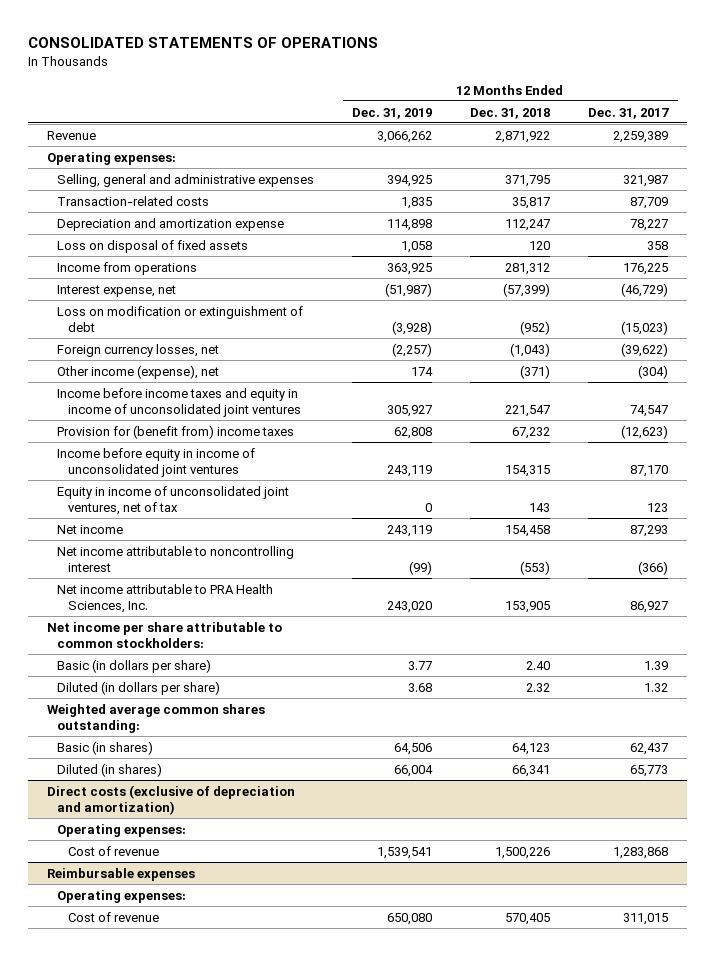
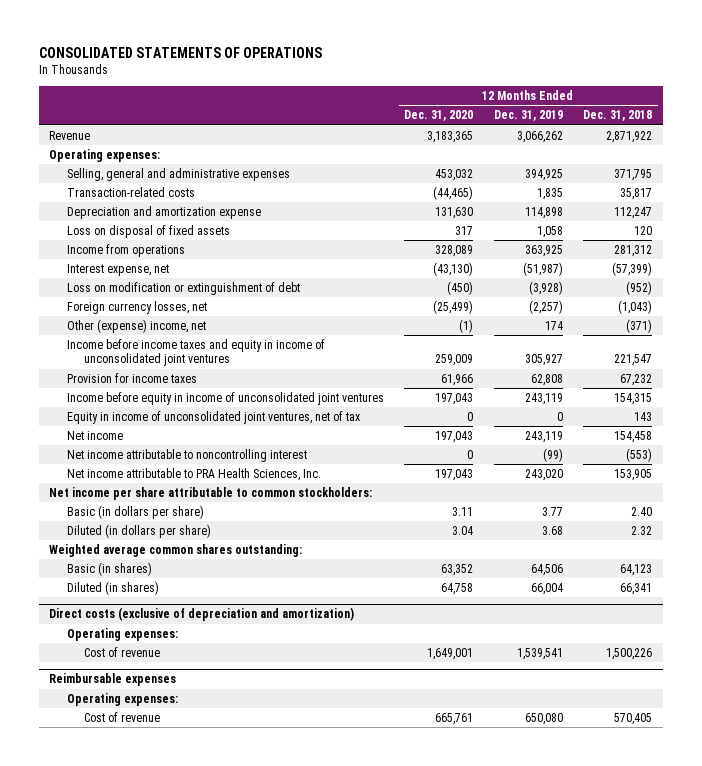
- | 12 Months Ended Dec. 31, 2019 | 12 Months Ended Dec. 31, 2018 | 12 Months Ended Dec. 31, 2017
+ | 12 Months Ended Dec. 31, 2020 | 12 Months Ended Dec. 31, 2019 | 12 Months Ended Dec. 31, 2018
- Other income (expense), net | 174 | (371) | (304)
+ Other (expense) income, net | (1) | 174 | (371)
- Provision for (benefit from) income taxes | 62,808 | 67,232 | (12,623)
+ Provision for income taxes | 61,966 | 62,808 | 67,232

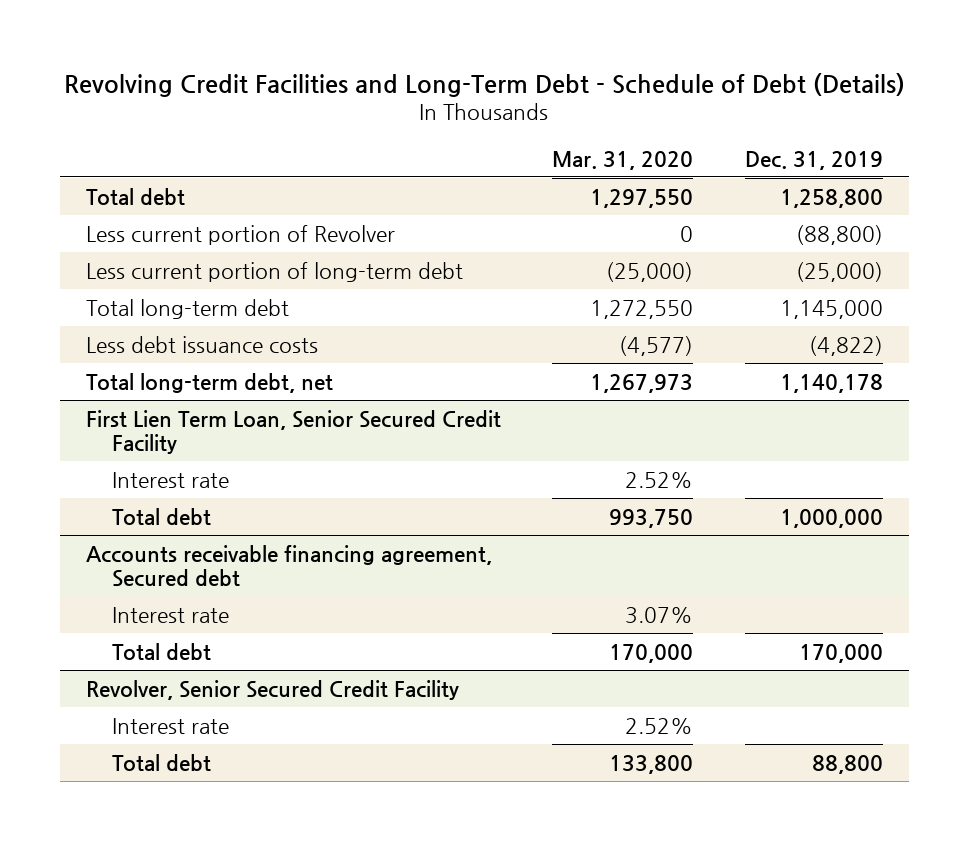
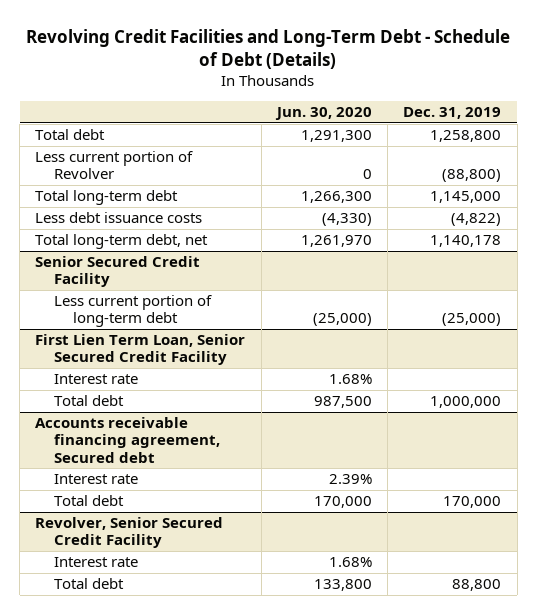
- | Mar. 31, 2020 | Dec. 31, 2019
+ | Jun. 30, 2020 | Dec. 31, 2019
- Less current portion of long-term debt | (25,000) | (25,000)
+ Senior Secured Credit Facility
+ Less current portion of long-term debt | (25,000) | (25,000)

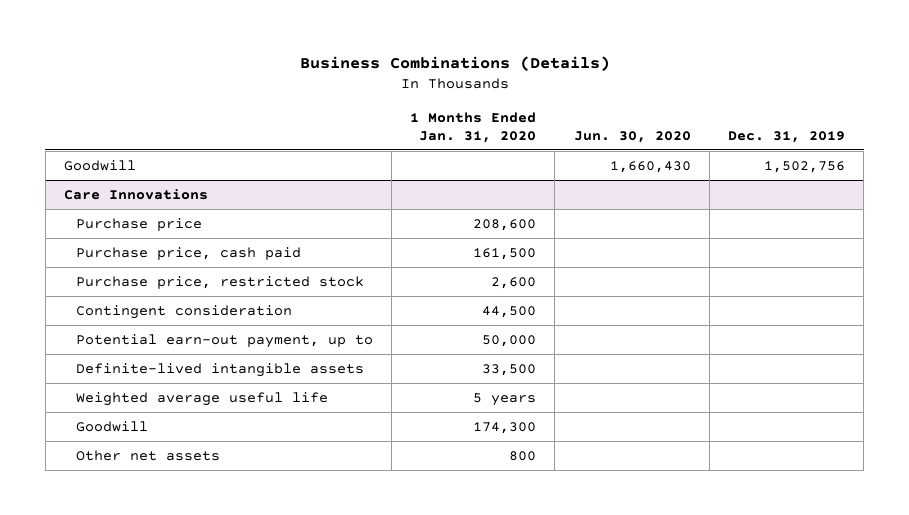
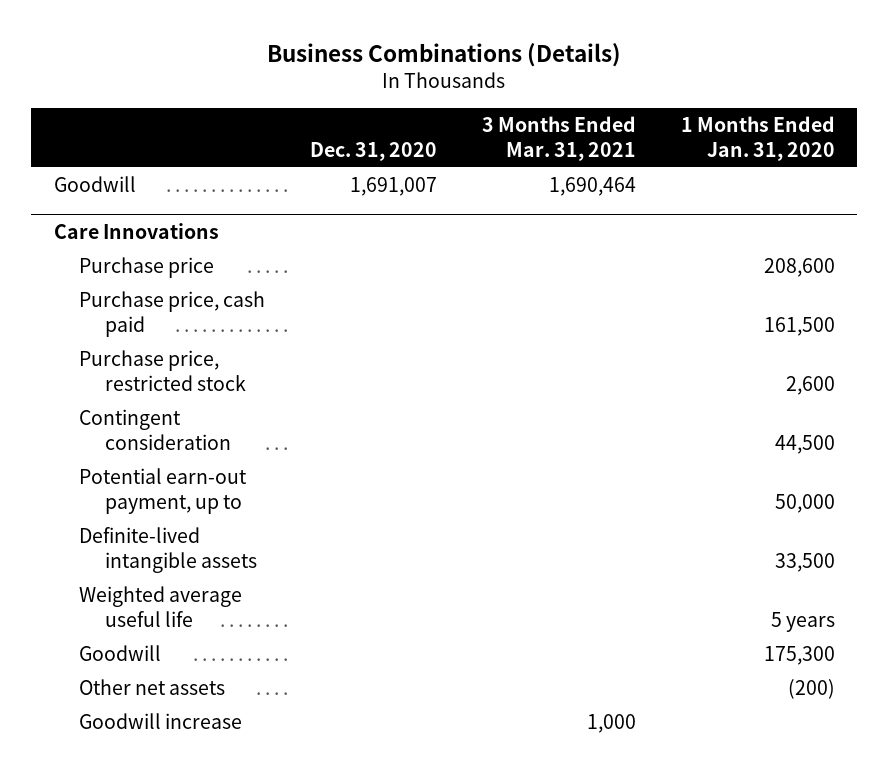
- | 1 Months Ended Jan. 31, 2020 | Jun. 30, 2020 | Dec. 31, 2019
+ | Dec. 31, 2020 | 3 Months Ended Mar. 31, 2021 | 1 Months Ended Jan. 31, 2020
@ Care Innovations
- Goodwill | 174,300 | |
- Other net assets | 800 | |
+ Goodwill | | | 175,300
+ Other net assets | | | (200)
+ Goodwill increase | | 1,000 |

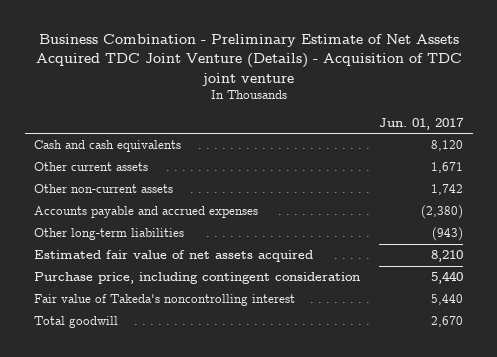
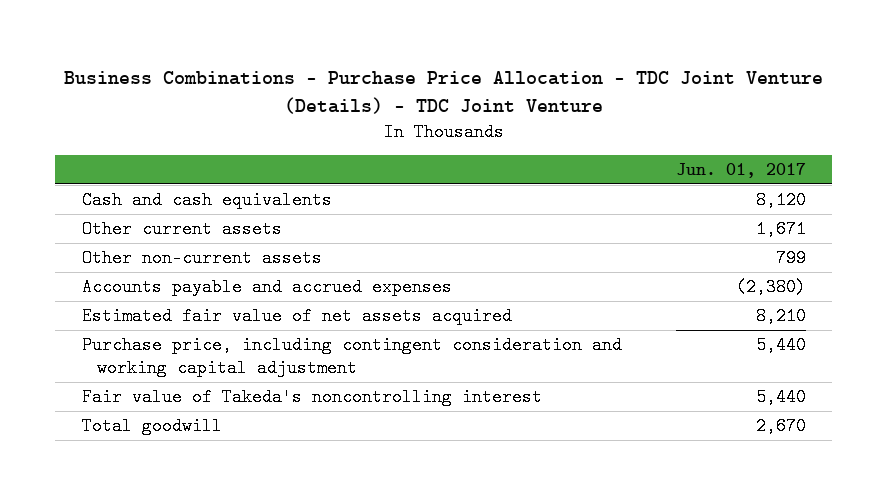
- Business Combination - Preliminary Estimate of Net Assets Acquired TDC Joint Venture (Details) - Acquisition of TDC joint venture
+ Business Combinations - Purchase Price Allocation - TDC Joint Venture (Details) - TDC Joint Venture
- Other non-current assets | 1,742
+ Other non-current assets | 799
- Other long-term liabilities | (943)
- Purchase price, including contingent consideration | 5,440
+ Purchase price, including contingent consideration and working capital adjustment | 5,440

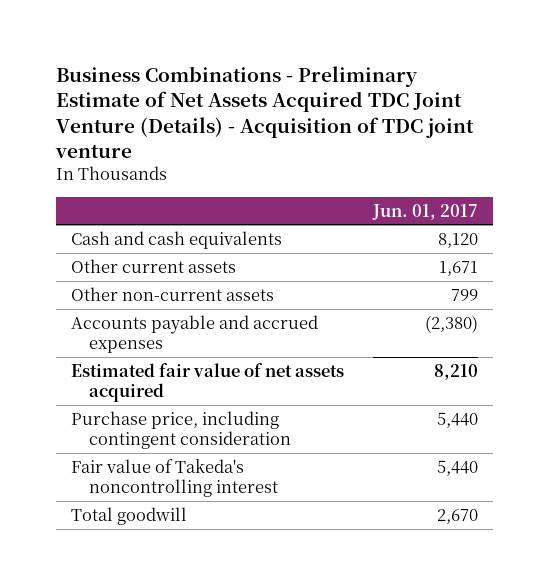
- Business Combinations - Purchase Price Allocation - TDC Joint Venture (Details) - TDC Joint Venture
+ Business Combinations - Preliminary Estimate of Net Assets Acquired TDC Joint Venture (Details) - Acquisition of TDC joint venture
- Purchase price, including contingent consideration and working capital adjustment | 5,440
+ Purchase price, including contingent consideration | 5,440

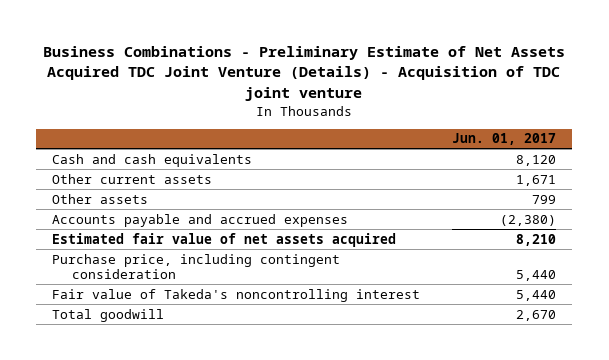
- Other non-current assets | 799
+ Other assets | 799

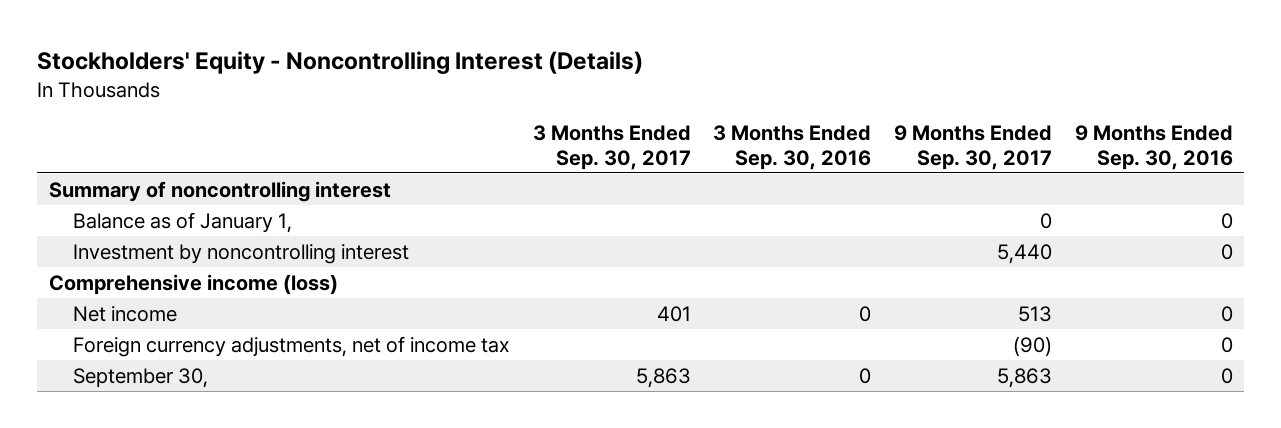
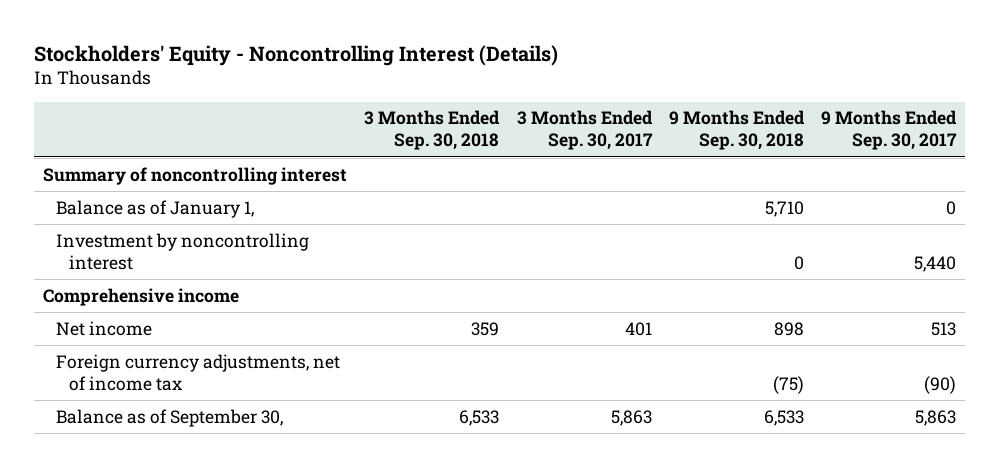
- | 3 Months Ended Sep. 30, 2017 | 3 Months Ended Sep. 30, 2016 | 9 Months Ended Sep. 30, 2017 | 9 Months Ended Sep. 30, 2016
+ | 3 Months Ended Sep. 30, 2018 | 3 Months Ended Sep. 30, 2017 | 9 Months Ended Sep. 30, 2018 | 9 Months Ended Sep. 30, 2017
- Comprehensive income (loss)
+ Comprehensive income
- September 30, | 5,863 | 0 | 5,863 | 0
+ Balance as of September 30, | 6,533 | 5,863 | 6,533 | 5,863

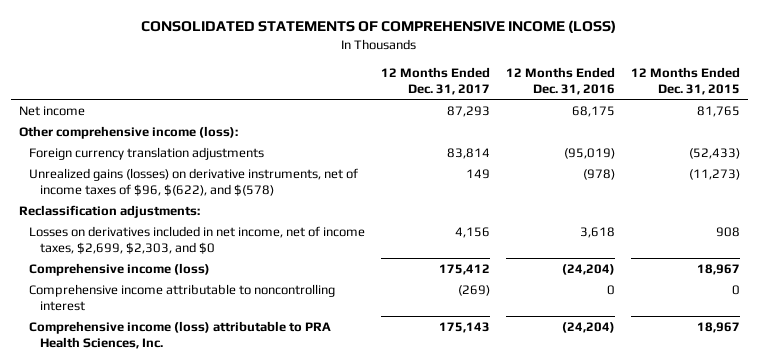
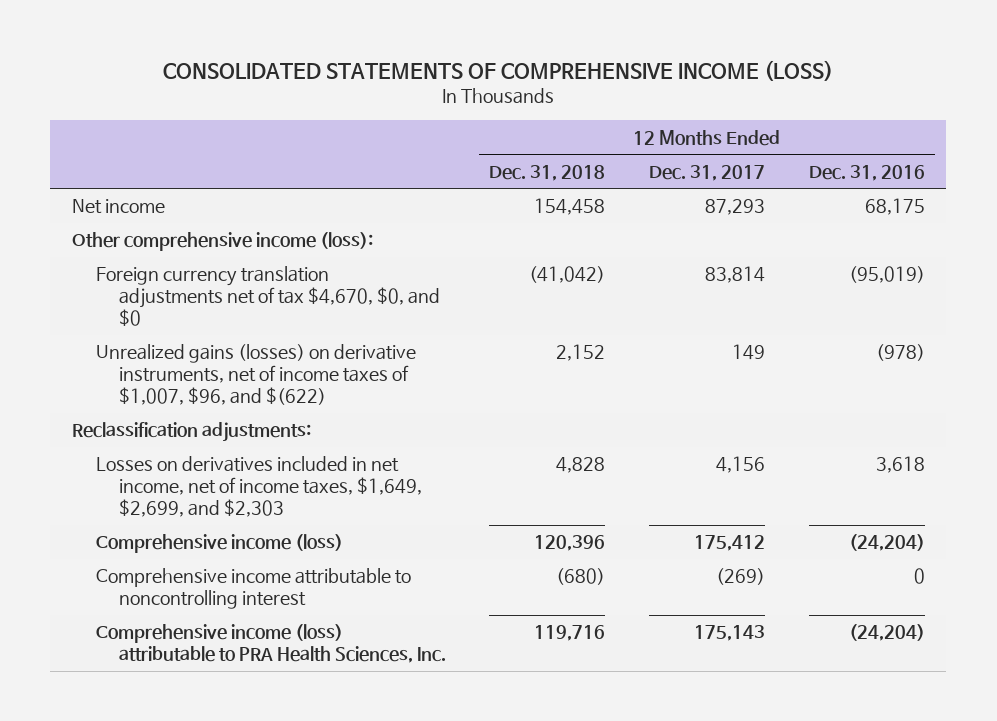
- | 12 Months Ended Dec. 31, 2017 | 12 Months Ended Dec. 31, 2016 | 12 Months Ended Dec. 31, 2015
+ | 12 Months Ended Dec. 31, 2018 | 12 Months Ended Dec. 31, 2017 | 12 Months Ended Dec. 31, 2016
- Foreign currency translation adjustments | 83,814 | (95,019) | (52,433)
- Unrealized gains (losses) on derivative instruments, net of income taxes of $96, $(622), and $(578) | 149 | (978) | (11,273)
+ Foreign currency translation adjustments net of tax $4,670, $0, and $0 | (41,042) | 83,814 | (95,019)
+ Unrealized gains (losses) on derivative instruments, net of income taxes of $1,007, $96, and $(622) | 2,152 | 149 | (978)
- Losses on derivatives included in net income, net of income taxes, $2,699, $2,303, and $0 | 4,156 | 3,618 | 908
+ Losses on derivatives included in net income, net of income taxes, $1,649, $2,699, and $2,303 | 4,828 | 4,156 | 3,618

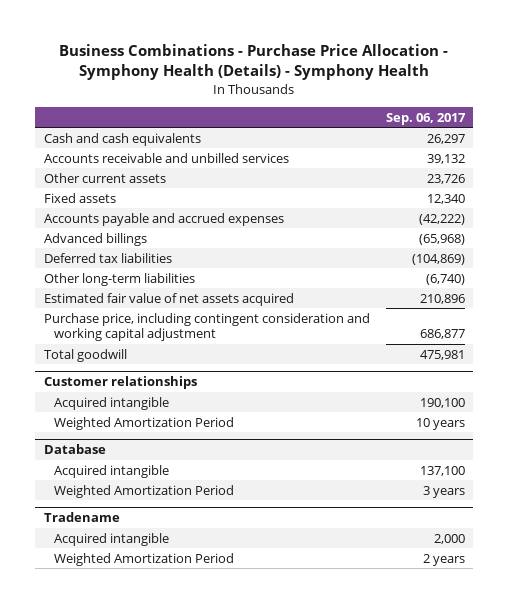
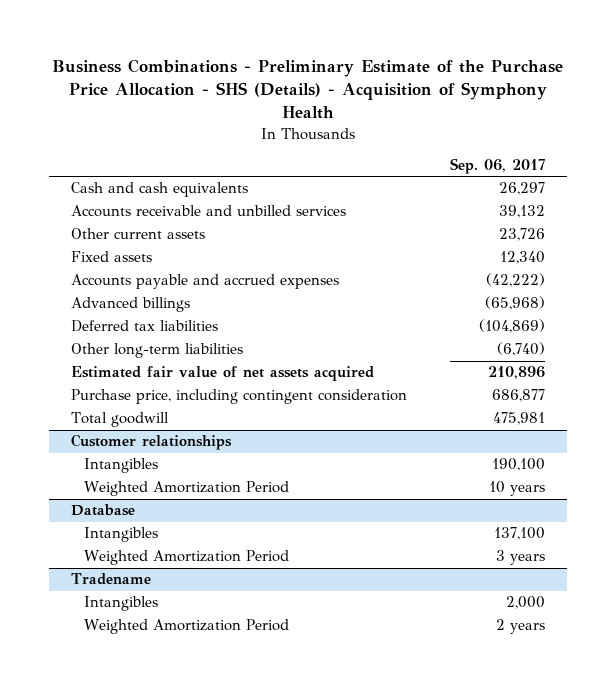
- Business Combinations - Purchase Price Allocation - Symphony Health (Details) - Symphony Health
+ Business Combinations - Preliminary Estimate of the Purchase Price Allocation - SHS (Details) - Acquisition of Symphony Health
- Purchase price, including contingent consideration and working capital adjustment | 686,877
+ Purchase price, including contingent consideration | 686,877
@ Customer relationships
- Acquired intangible | 190,100
+ Intangibles | 190,100
@ Database
- Acquired intangible | 137,100
+ Intangibles | 137,100
@ Tradename
- Acquired intangible | 2,000
+ Intangibles | 2,000

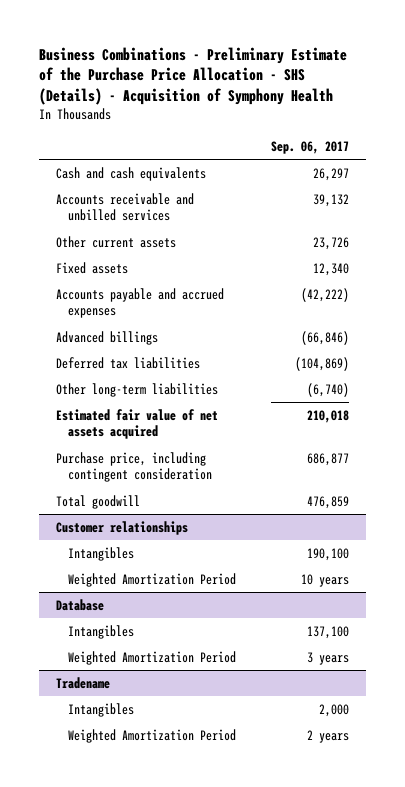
- Advanced billings | (65,968)
+ Advanced billings | (66,846)
- Estimated fair value of net assets acquired | 210,896
+ Estimated fair value of net assets acquired | 210,018
- Total goodwill | 475,981
+ Total goodwill | 476,859

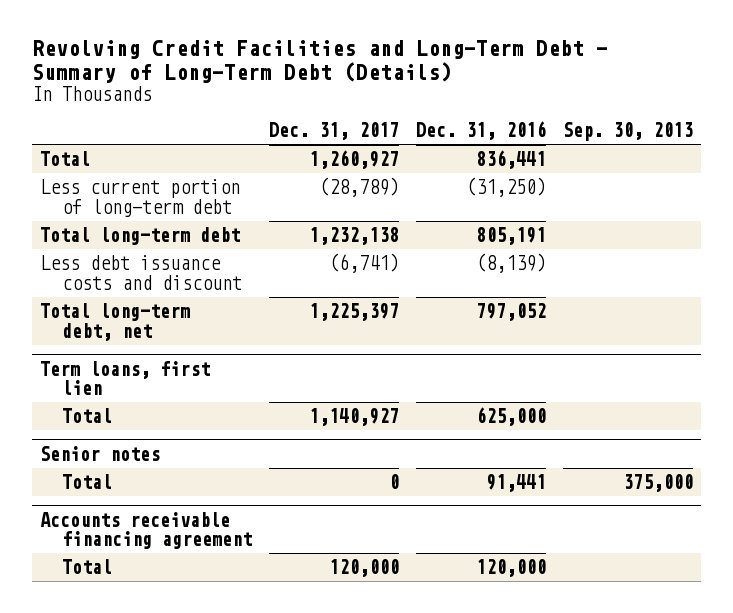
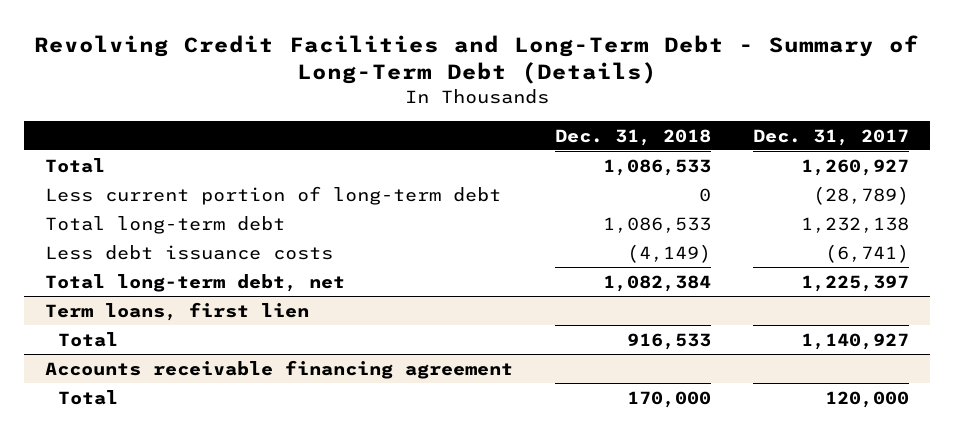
- | Dec. 31, 2017 | Dec. 31, 2016 | Sep. 30, 2013
+ | Dec. 31, 2018 | Dec. 31, 2017
- Less debt issuance costs and discount | (6,741) | (8,139) |
+ Less debt issuance costs | (4,149) | (6,741)
- Senior notes
- Total | 0 | 91,441 | 375,000

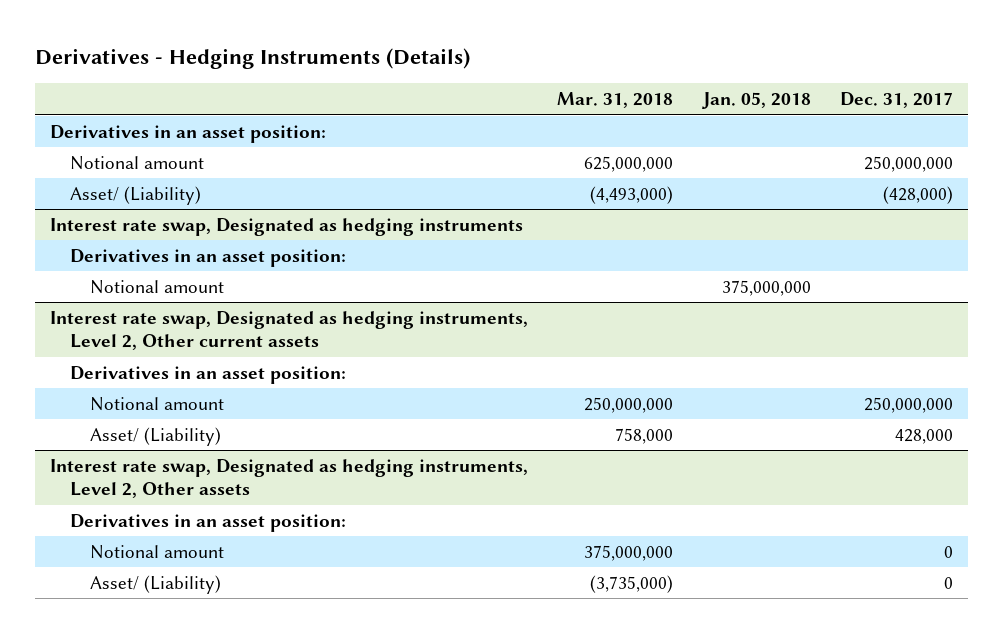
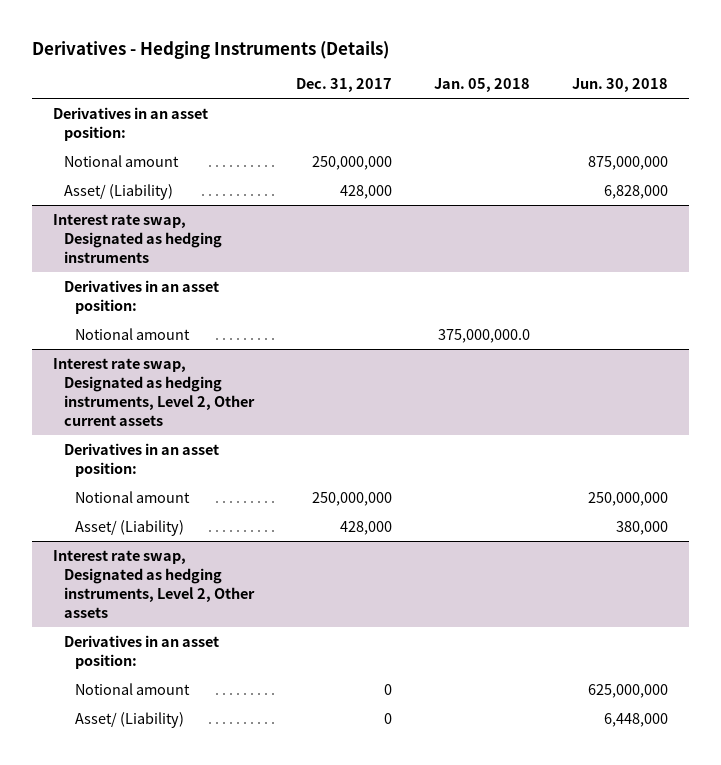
- | Mar. 31, 2018 | Jan. 05, 2018 | Dec. 31, 2017
+ | Dec. 31, 2017 | Jan. 05, 2018 | Jun. 30, 2018
- Asset/ (Liability) | (4,493,000) | | (428,000)
+ Asset/ (Liability) | 428,000 | | 6,828,000
@ Interest rate swap, Designated as hedging instruments
- Notional amount | | 375,000,000 |
+ Notional amount | | 375,000,000.0 |

